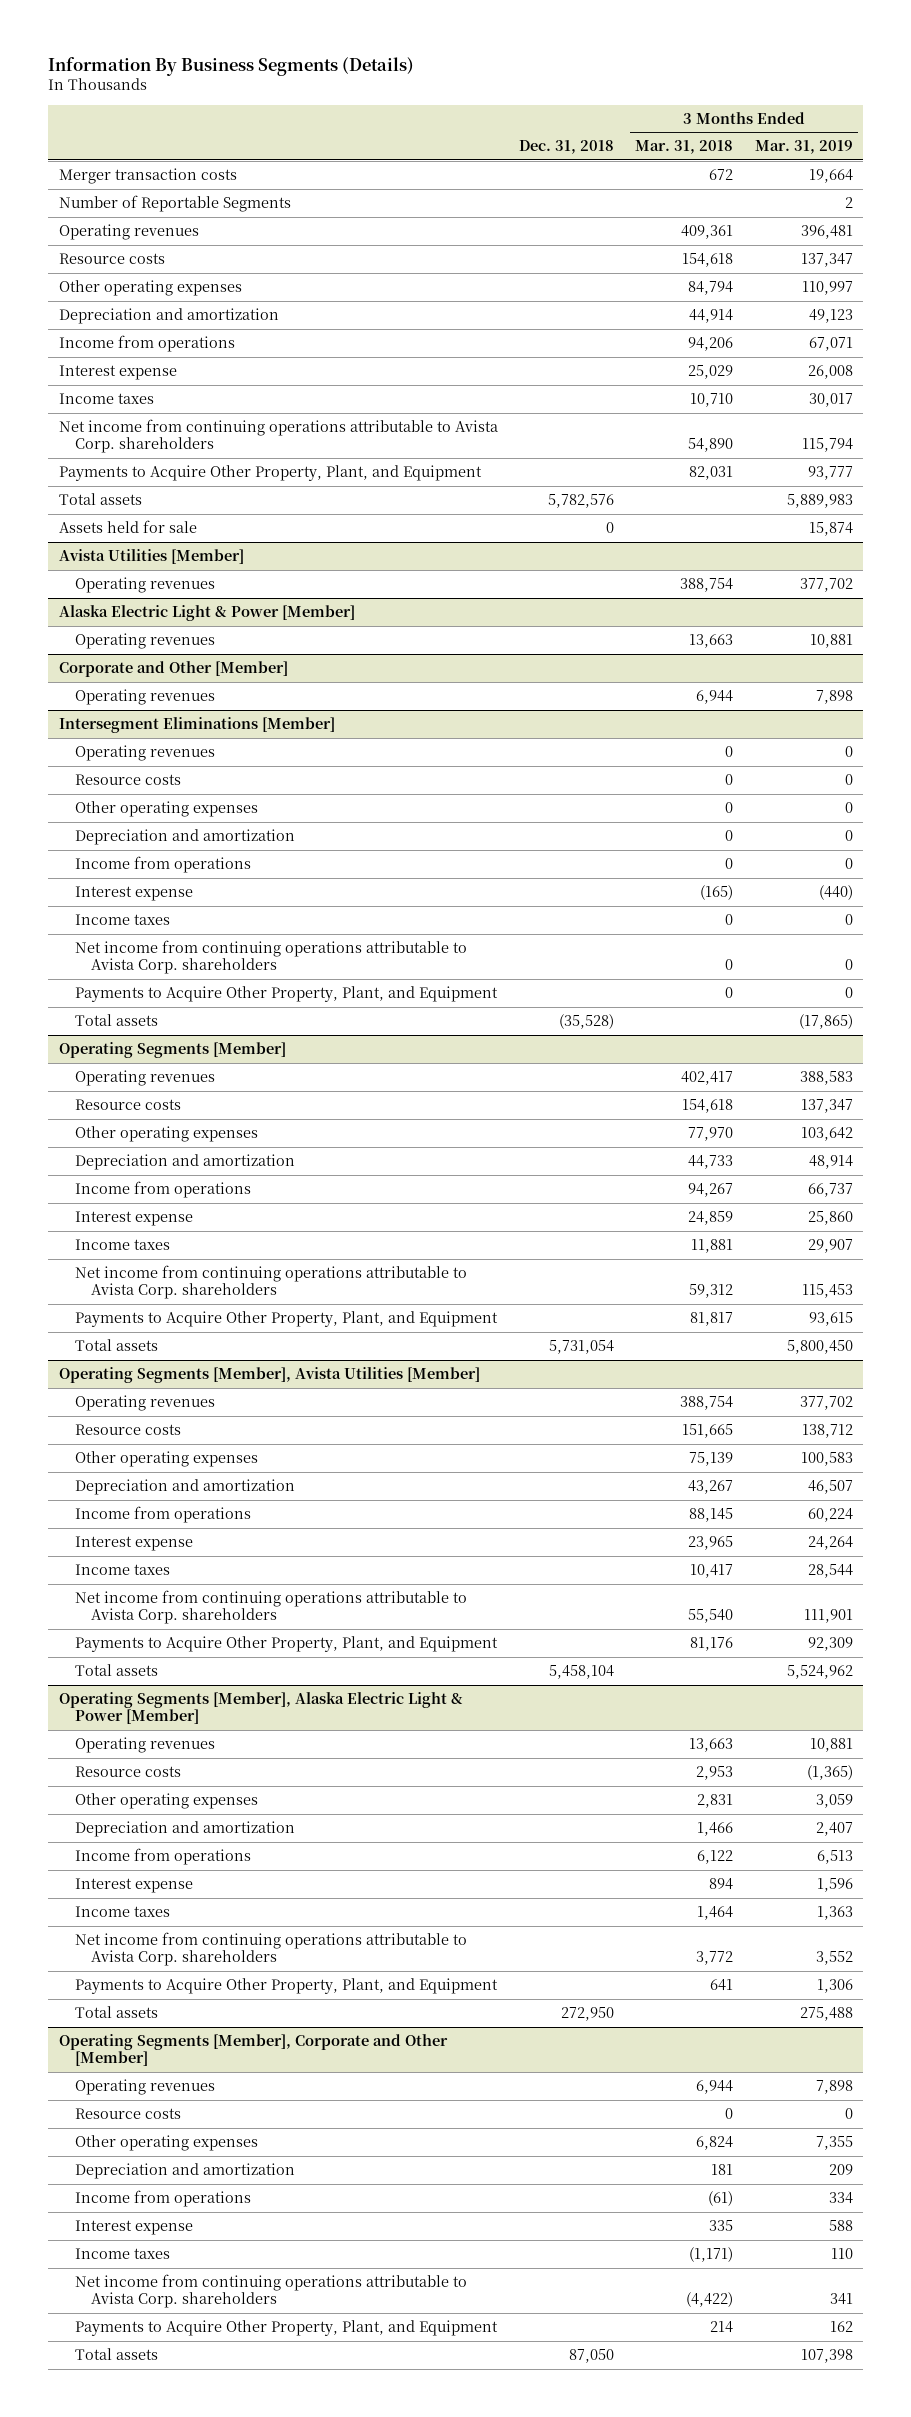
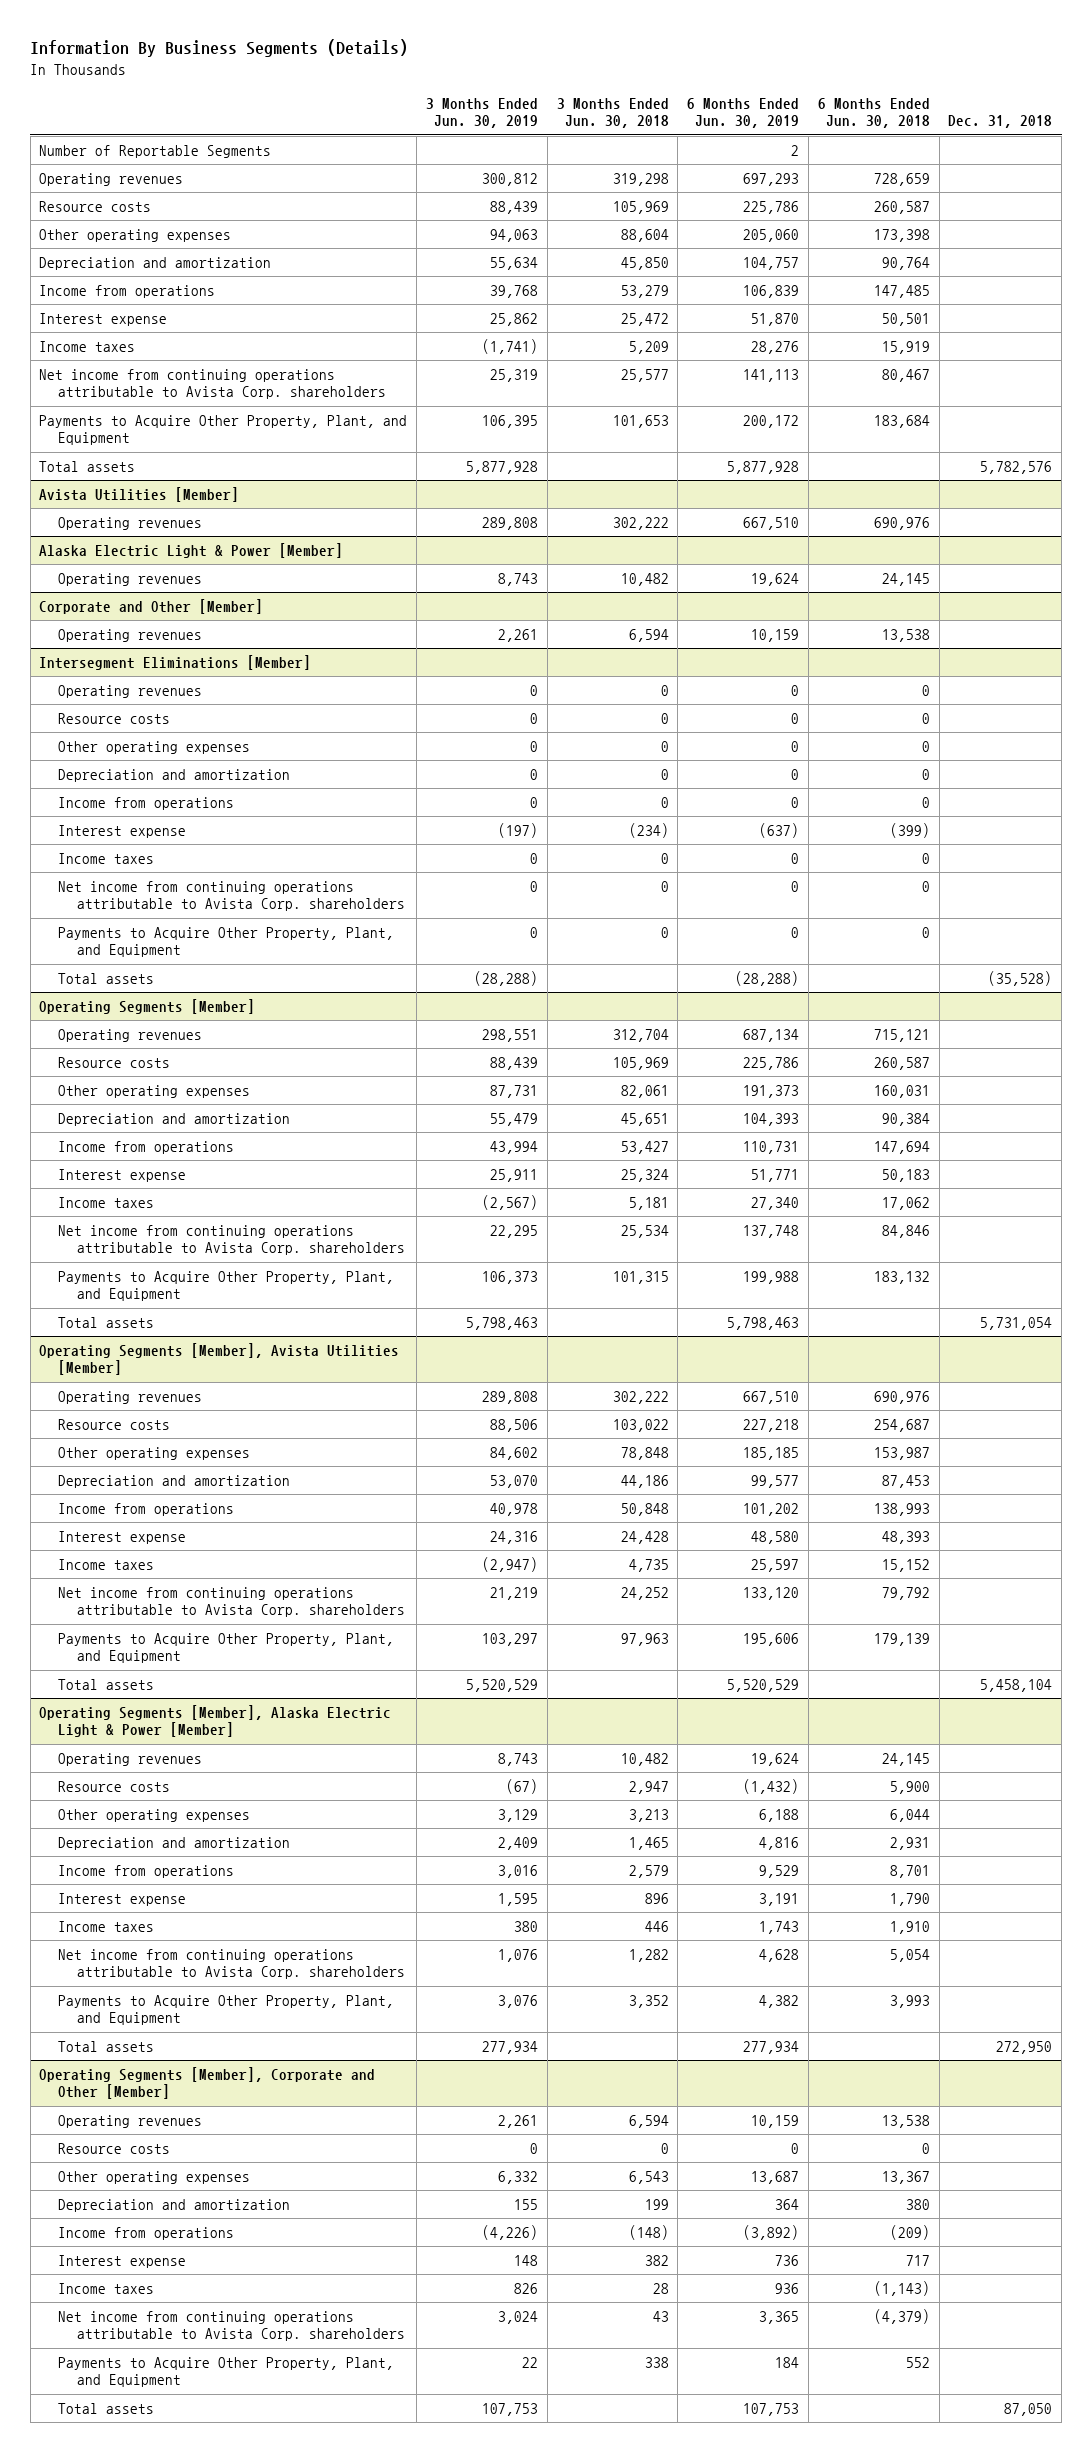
- | Dec. 31, 2018 | 3 Months Ended Mar. 31, 2018 | 3 Months Ended Mar. 31, 2019
+ | 3 Months Ended Jun. 30, 2019 | 3 Months Ended Jun. 30, 2018 | 6 Months Ended Jun. 30, 2019 | 6 Months Ended Jun. 30, 2018 | Dec. 31, 2018
- Merger transaction costs | | 672 | 19,664
- Assets held for sale | 0 | | 15,874

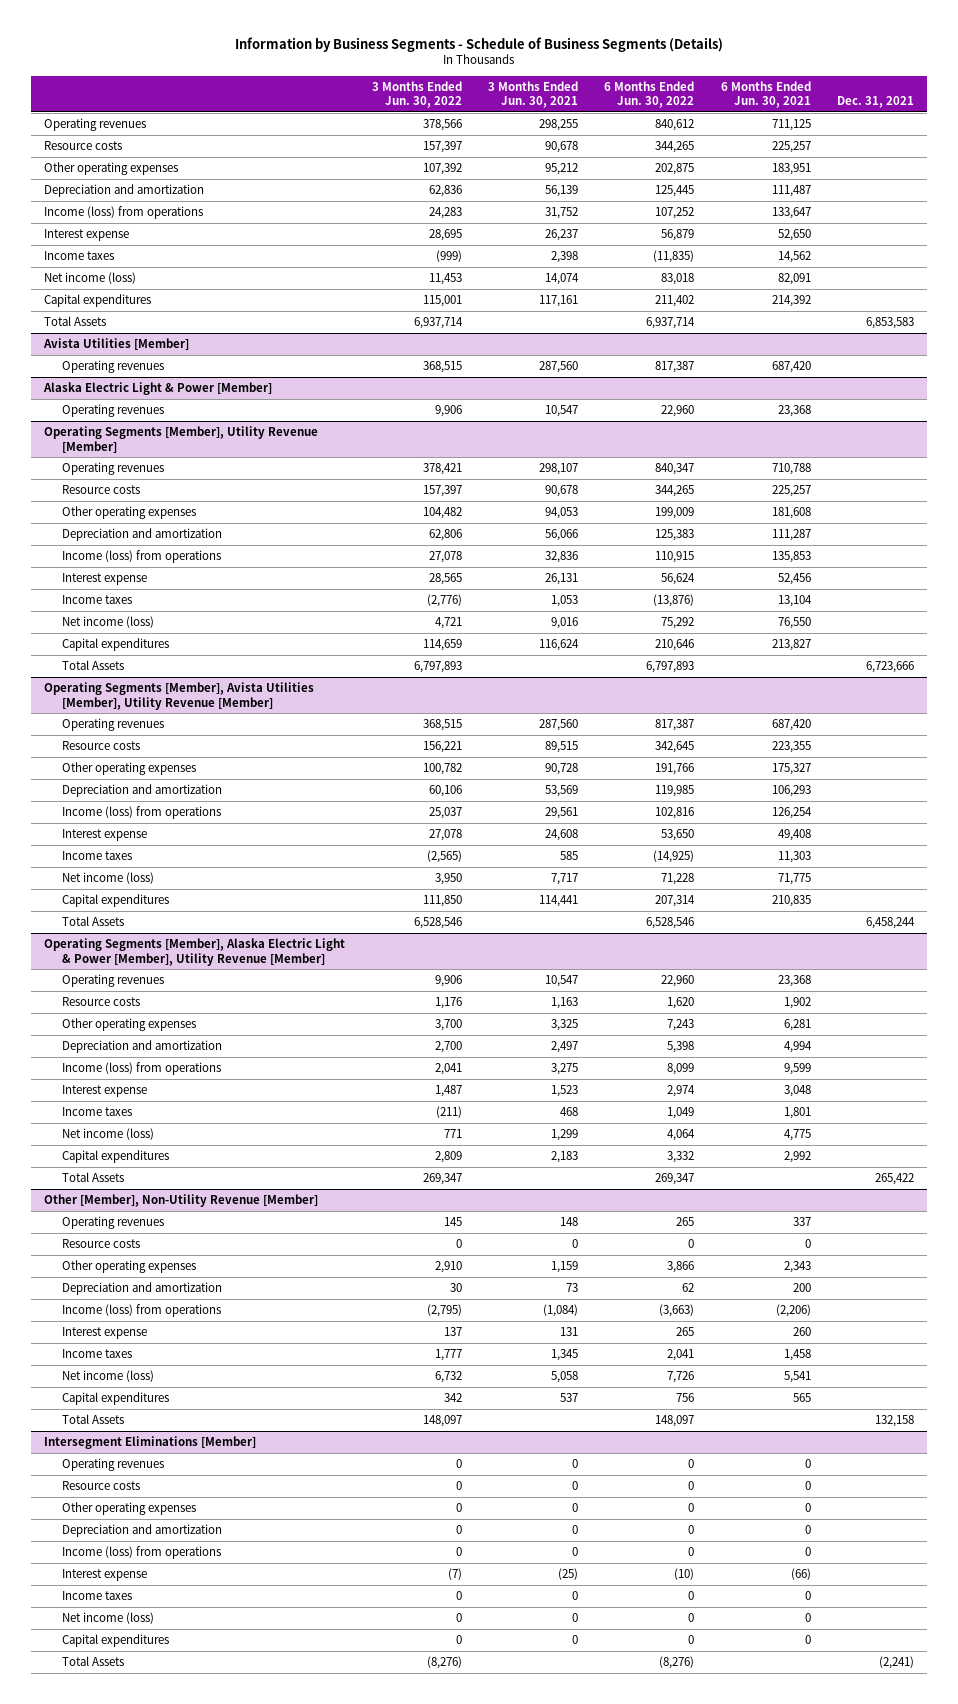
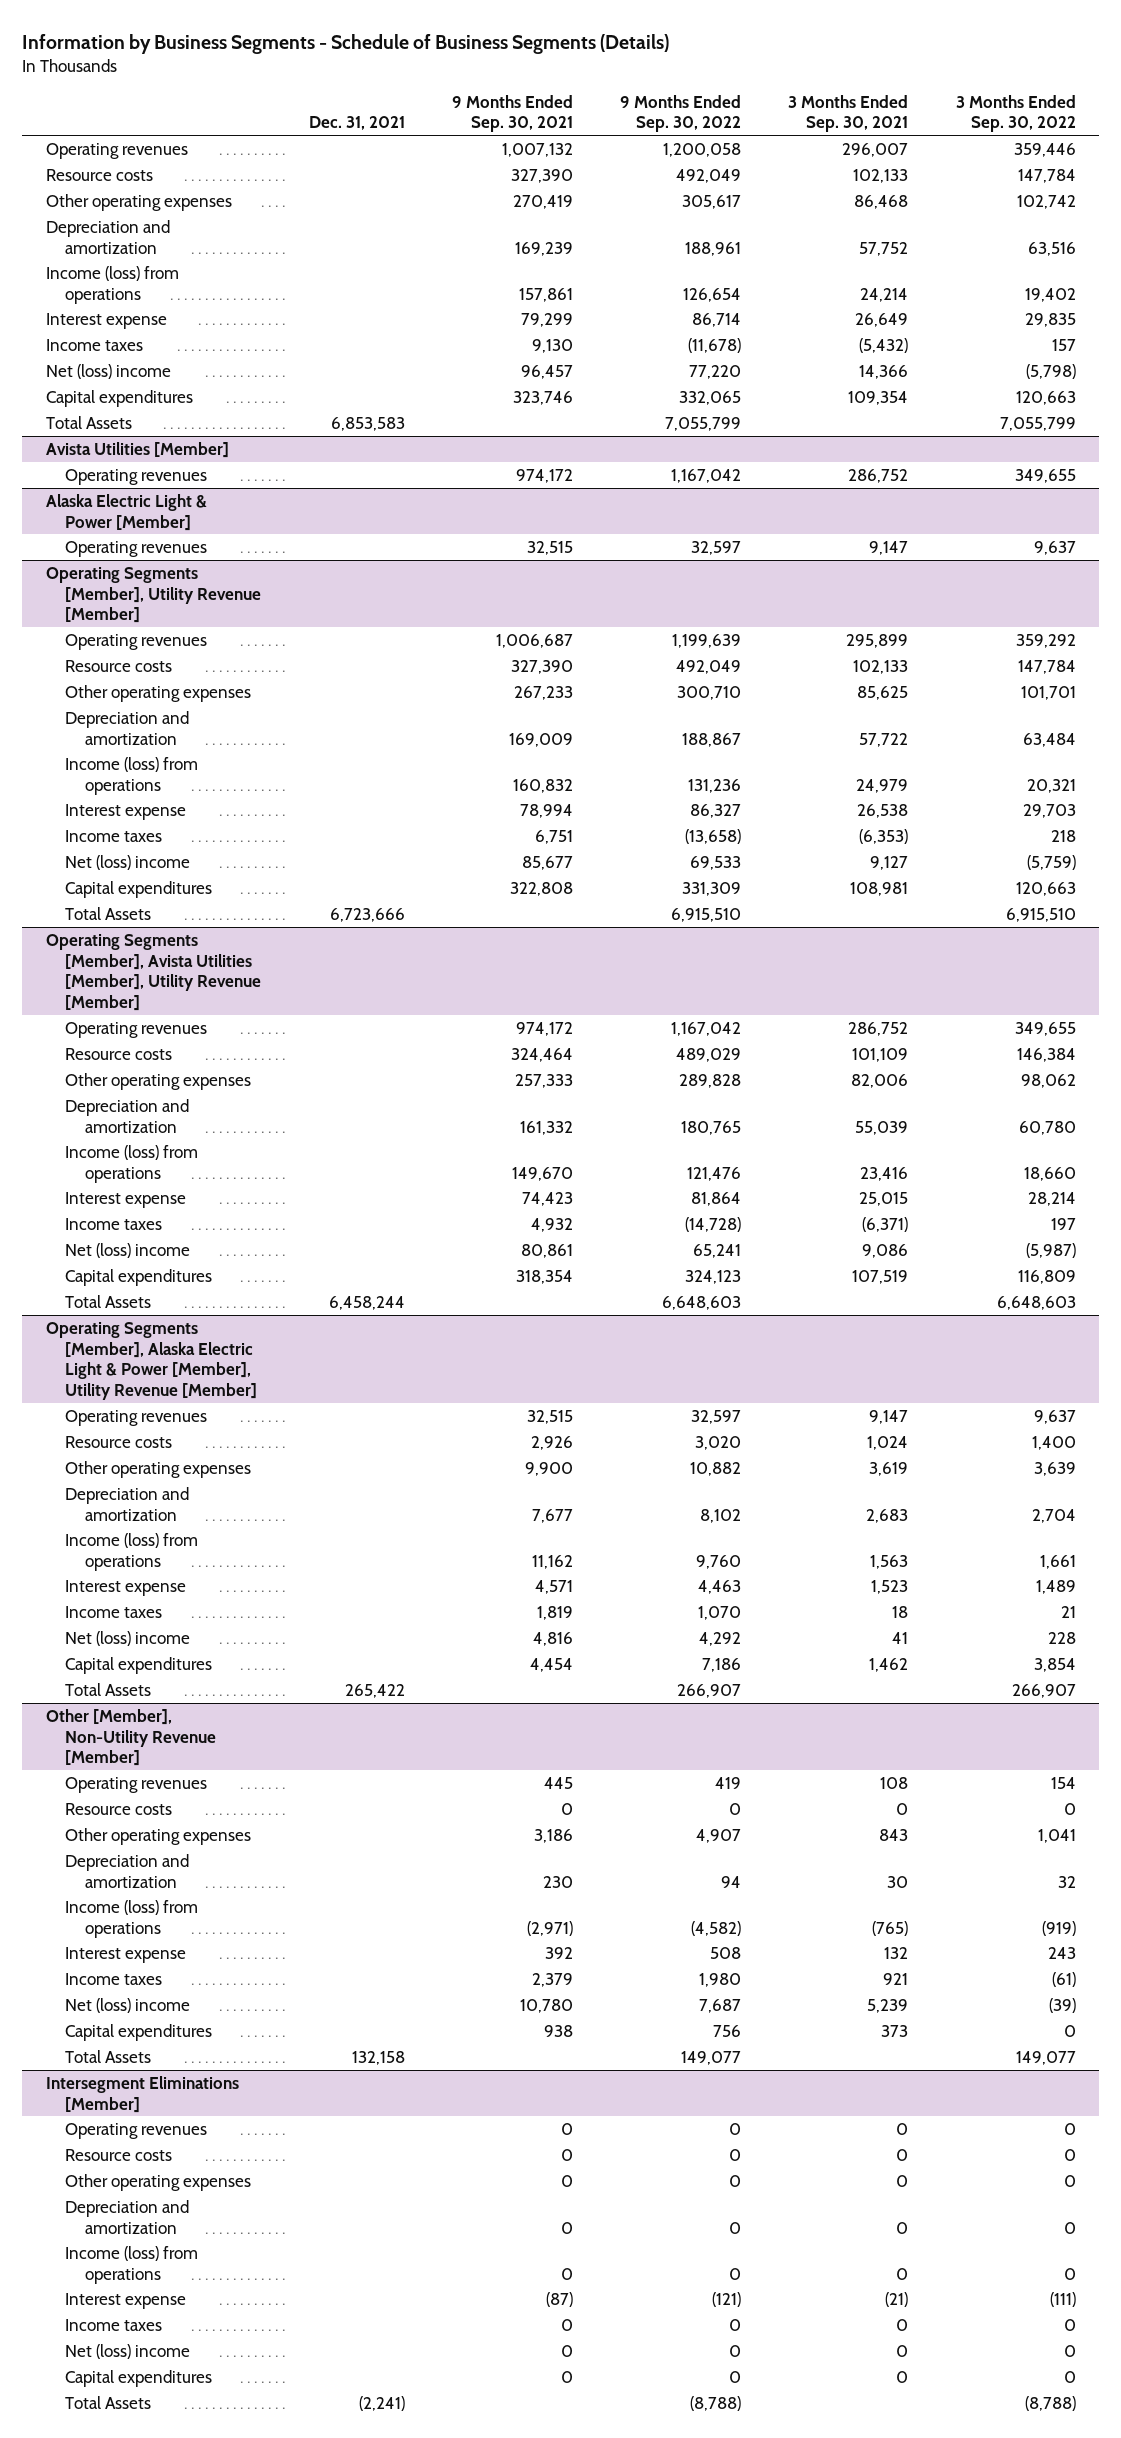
- | 3 Months Ended Jun. 30, 2022 | 3 Months Ended Jun. 30, 2021 | 6 Months Ended Jun. 30, 2022 | 6 Months Ended Jun. 30, 2021 | Dec. 31, 2021
+ | Dec. 31, 2021 | 9 Months Ended Sep. 30, 2021 | 9 Months Ended Sep. 30, 2022 | 3 Months Ended Sep. 30, 2021 | 3 Months Ended Sep. 30, 2022
- Net income (loss) | 11,453 | 14,074 | 83,018 | 82,091 |
+ Net (loss) income | | 96,457 | 77,220 | 14,366 | (5,798)
@ Operating Segments [Member], Utility Revenue [Member]
- Net income (loss) | 4,721 | 9,016 | 75,292 | 76,550 |
+ Net (loss) income | | 85,677 | 69,533 | 9,127 | (5,759)
@ Operating Segments [Member], Avista Utilities [Member], Utility Revenue [Member]
- Net income (loss) | 3,950 | 7,717 | 71,228 | 71,775 |
+ Net (loss) income | | 80,861 | 65,241 | 9,086 | (5,987)
@ Operating Segments [Member], Alaska Electric Light & Power [Member], Utility Revenue [Member]
- Net income (loss) | 771 | 1,299 | 4,064 | 4,775 |
+ Net (loss) income | | 4,816 | 4,292 | 41 | 228
@ Other [Member], Non-Utility Revenue [Member]
- Net income (loss) | 6,732 | 5,058 | 7,726 | 5,541 |
+ Net (loss) income | | 10,780 | 7,687 | 5,239 | (39)
@ Intersegment Eliminations [Member]
- Net income (loss) | 0 | 0 | 0 | 0 |
+ Net (loss) income | | 0 | 0 | 0 | 0

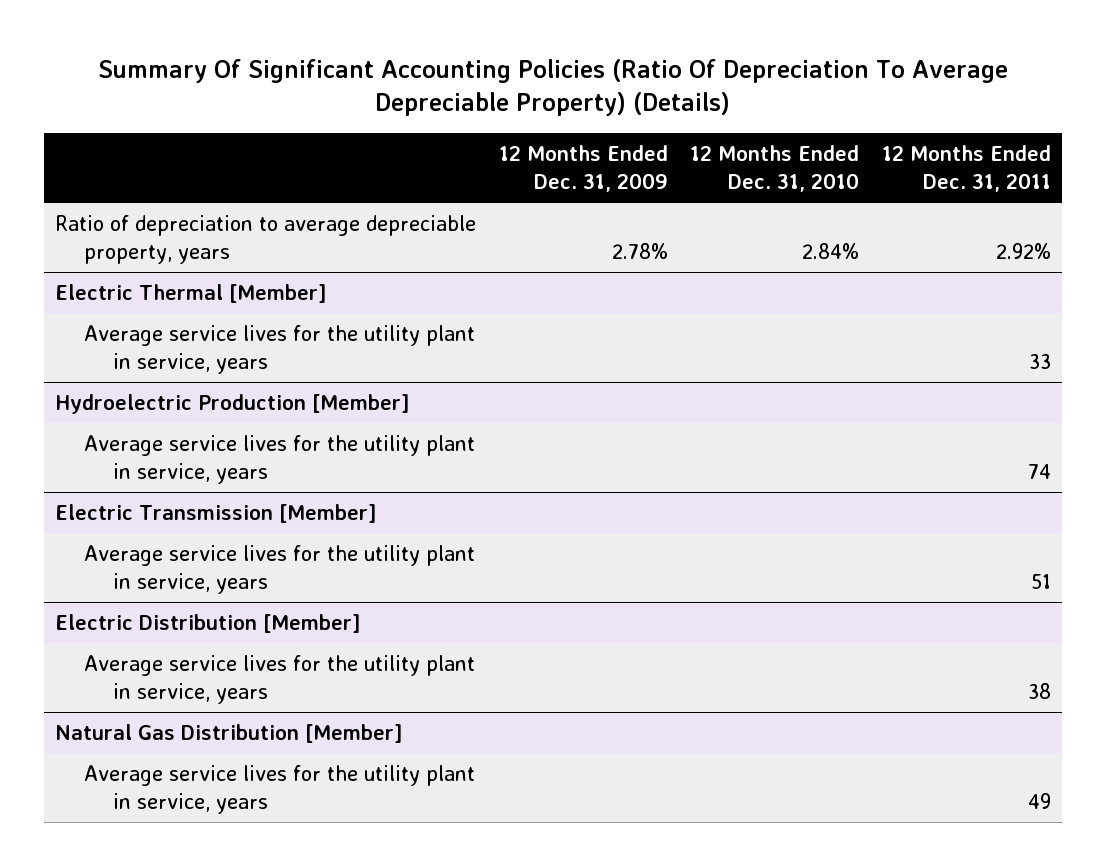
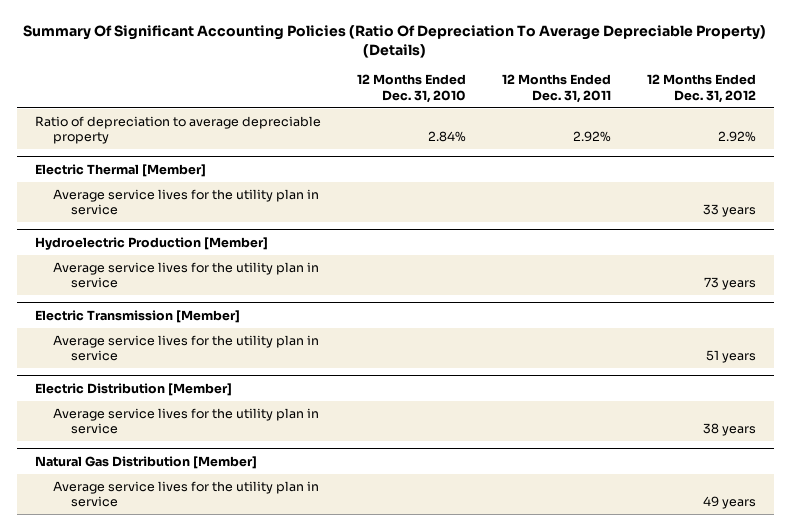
- | 12 Months Ended Dec. 31, 2009 | 12 Months Ended Dec. 31, 2010 | 12 Months Ended Dec. 31, 2011
+ | 12 Months Ended Dec. 31, 2010 | 12 Months Ended Dec. 31, 2011 | 12 Months Ended Dec. 31, 2012
- Ratio of depreciation to average depreciable property, years | 2.78% | 2.84% | 2.92%
+ Ratio of depreciation to average depreciable property | 2.84% | 2.92% | 2.92%
@ Electric Thermal [Member]
- Average service lives for the utility plant in service, years | | | 33
+ Average service lives for the utility plan in service | | | 33 years
@ Hydroelectric Production [Member]
- Average service lives for the utility plant in service, years | | | 74
+ Average service lives for the utility plan in service | | | 73 years
@ Electric Transmission [Member]
- Average service lives for the utility plant in service, years | | | 51
+ Average service lives for the utility plan in service | | | 51 years
@ Electric Distribution [Member]
- Average service lives for the utility plant in service, years | | | 38
+ Average service lives for the utility plan in service | | | 38 years
@ Natural Gas Distribution [Member]
- Average service lives for the utility plant in service, years | | | 49
+ Average service lives for the utility plan in service | | | 49 years

